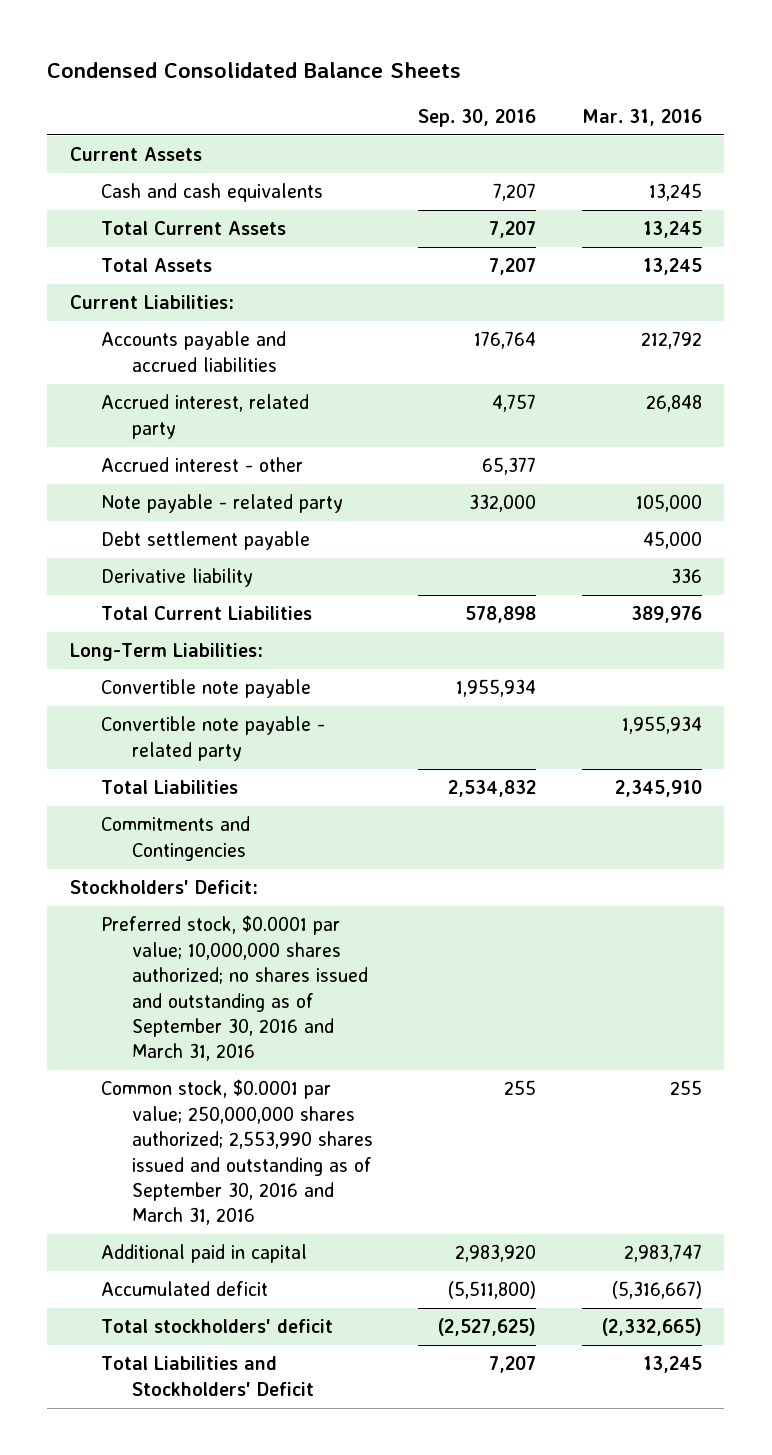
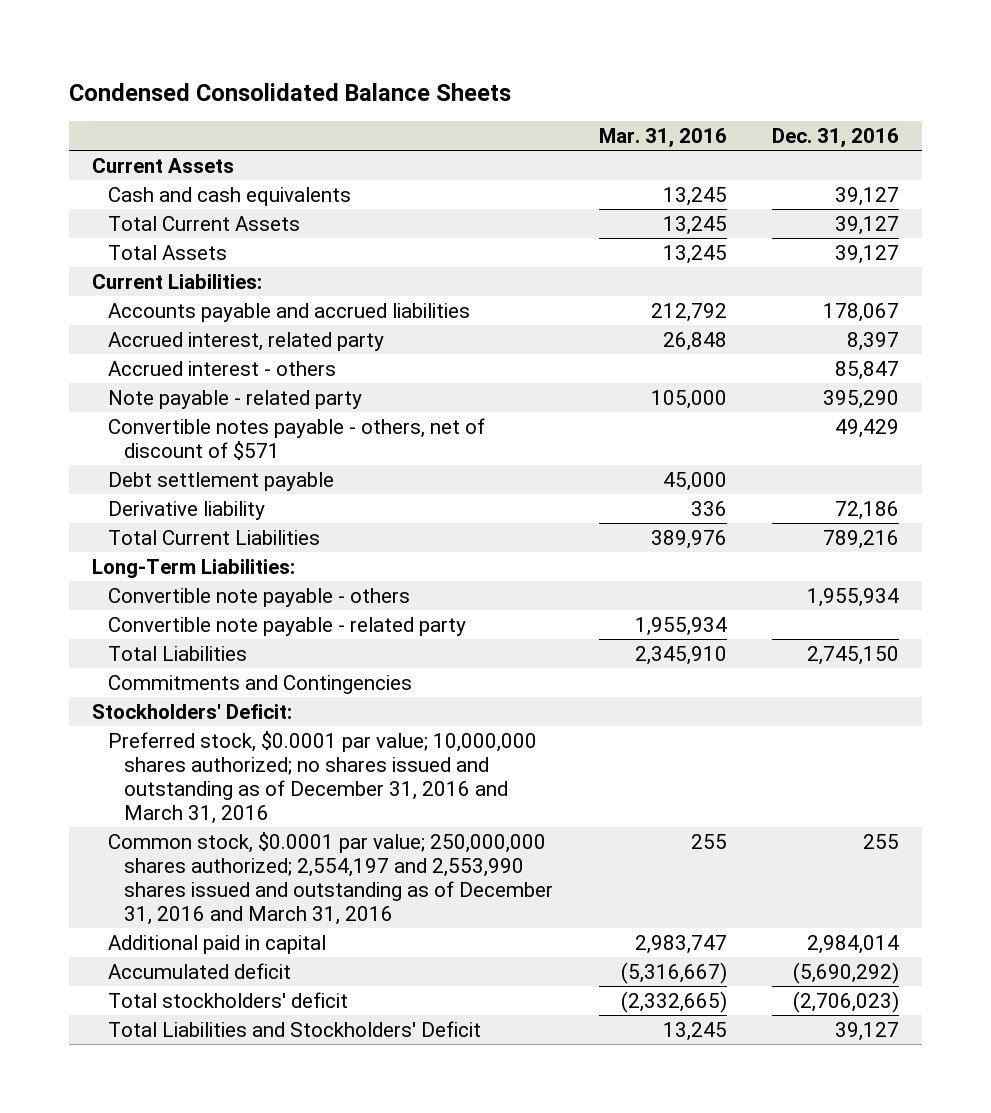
- | Sep. 30, 2016 | Mar. 31, 2016
+ | Mar. 31, 2016 | Dec. 31, 2016
- Accrued interest - other | 65,377 |
+ Accrued interest - others | | 85,847
+ Convertible notes payable - others, net of discount of $571 | | 49,429
- Convertible note payable | 1,955,934 |
+ Convertible note payable - others | | 1,955,934
- Preferred stock, $0.0001 par value; 10,000,000 shares authorized; no shares issued and outstanding as of September 30, 2016 and March 31, 2016
- Common stock, $0.0001 par value; 250,000,000 shares authorized; 2,553,990 shares issued and outstanding as of September 30, 2016 and March 31, 2016 | 255 | 255
+ Preferred stock, $0.0001 par value; 10,000,000 shares authorized; no shares issued and outstanding as of December 31, 2016 and March 31, 2016
+ Common stock, $0.0001 par value; 250,000,000 shares authorized; 2,554,197 and 2,553,990 shares issued and outstanding as of December 31, 2016 and March 31, 2016 | 255 | 255

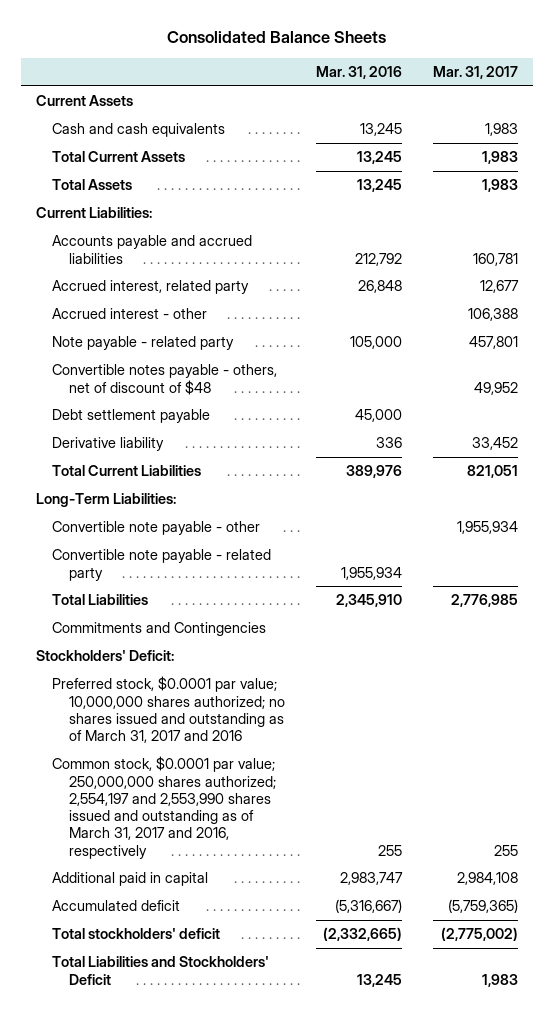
- Condensed Consolidated Balance Sheets
+ Consolidated Balance Sheets
- | Mar. 31, 2016 | Dec. 31, 2016
+ | Mar. 31, 2016 | Mar. 31, 2017
- Accrued interest - others | | 85,847
+ Accrued interest - other | | 106,388
- Convertible notes payable - others, net of discount of $571 | | 49,429
+ Convertible notes payable - others, net of discount of $48 | | 49,952
- Convertible note payable - others | | 1,955,934
+ Convertible note payable - other | | 1,955,934
- Preferred stock, $0.0001 par value; 10,000,000 shares authorized; no shares issued and outstanding as of December 31, 2016 and March 31, 2016
- Common stock, $0.0001 par value; 250,000,000 shares authorized; 2,554,197 and 2,553,990 shares issued and outstanding as of December 31, 2016 and March 31, 2016 | 255 | 255
+ Preferred stock, $0.0001 par value; 10,000,000 shares authorized; no shares issued and outstanding as of March 31, 2017 and 2016
+ Common stock, $0.0001 par value; 250,000,000 shares authorized; 2,554,197 and 2,553,990 shares issued and outstanding as of March 31, 2017 and 2016, respectively | 255 | 255

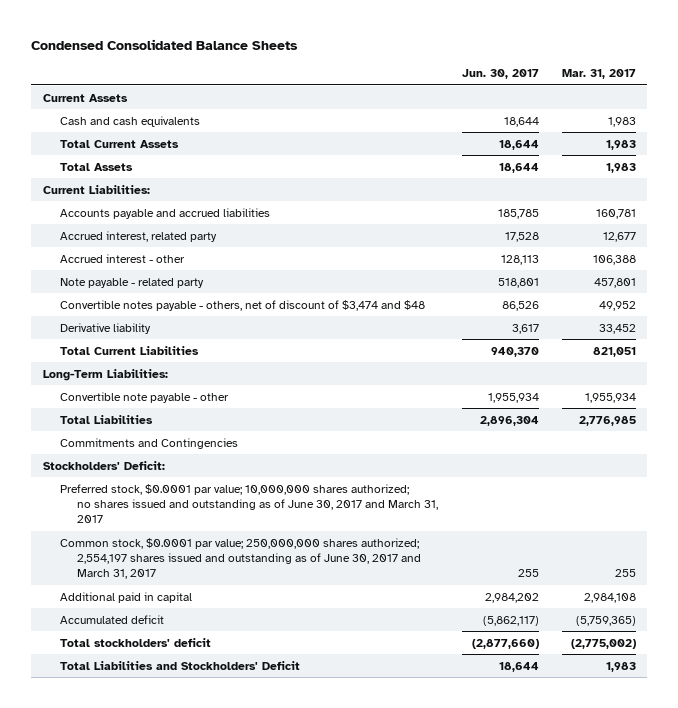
- Consolidated Balance Sheets
+ Condensed Consolidated Balance Sheets
- | Mar. 31, 2016 | Mar. 31, 2017
+ | Jun. 30, 2017 | Mar. 31, 2017
- Convertible notes payable - others, net of discount of $48 | | 49,952
- Debt settlement payable | 45,000 |
+ Convertible notes payable - others, net of discount of $3,474 and $48 | 86,526 | 49,952
- Convertible note payable - related party | 1,955,934 |
- Preferred stock, $0.0001 par value; 10,000,000 shares authorized; no shares issued and outstanding as of March 31, 2017 and 2016
- Common stock, $0.0001 par value; 250,000,000 shares authorized; 2,554,197 and 2,553,990 shares issued and outstanding as of March 31, 2017 and 2016, respectively | 255 | 255
+ Preferred stock, $0.0001 par value; 10,000,000 shares authorized; no shares issued and outstanding as of June 30, 2017 and March 31, 2017
+ Common stock, $0.0001 par value; 250,000,000 shares authorized; 2,554,197 shares issued and outstanding as of June 30, 2017 and March 31, 2017 | 255 | 255

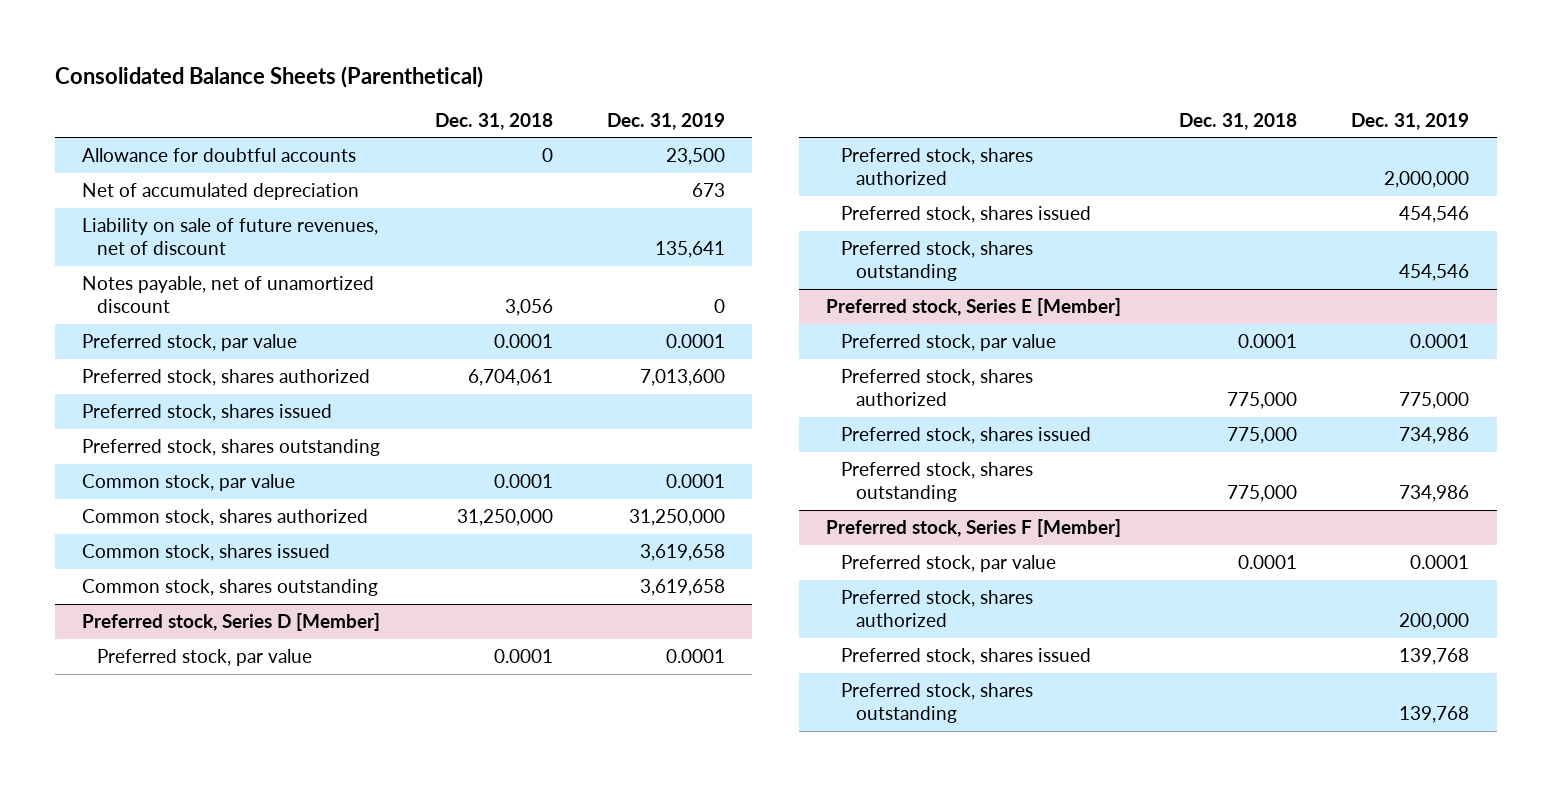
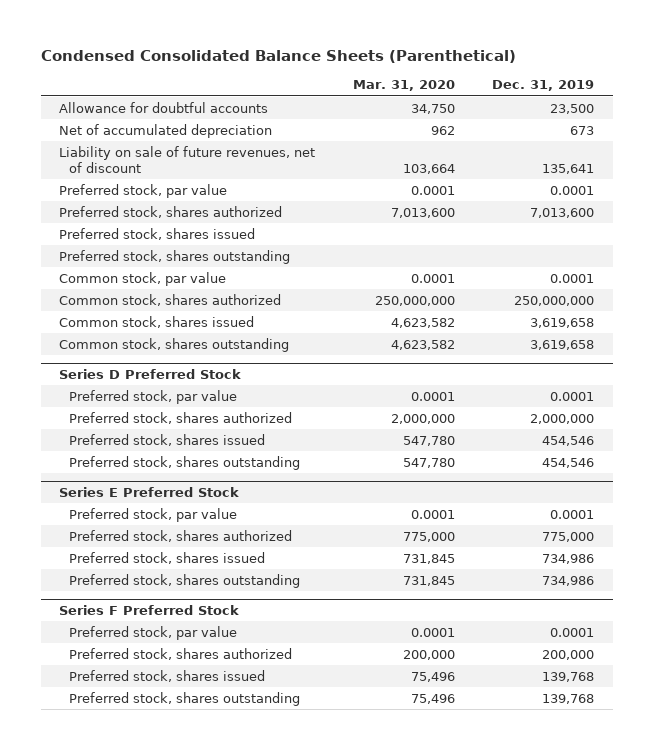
- Consolidated Balance Sheets (Parenthetical)
+ Condensed Consolidated Balance Sheets (Parenthetical)
- | Dec. 31, 2018 | Dec. 31, 2019
+ | Mar. 31, 2020 | Dec. 31, 2019
- Notes payable, net of unamortized discount | 3,056 | 0
- Common stock, shares authorized | 31,250,000 | 31,250,000
+ Common stock, shares authorized | 250,000,000 | 250,000,000
- Preferred stock, Series D [Member]
+ Series D Preferred Stock
- Preferred stock, Series E [Member]
+ Series E Preferred Stock
- Preferred stock, Series F [Member]
+ Series F Preferred Stock

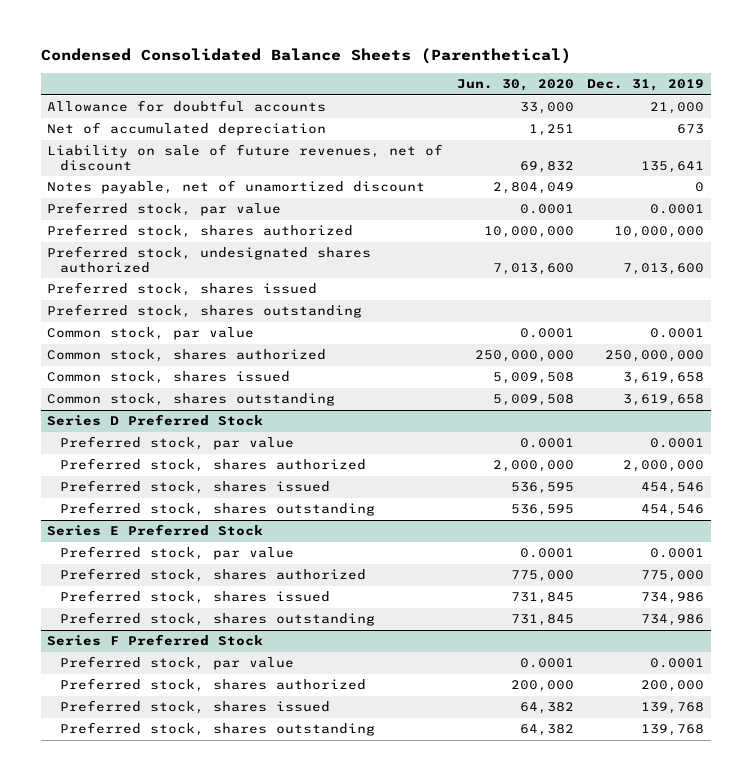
- | Mar. 31, 2020 | Dec. 31, 2019
+ | Jun. 30, 2020 | Dec. 31, 2019
- Allowance for doubtful accounts | 34,750 | 23,500
+ Allowance for doubtful accounts | 33,000 | 21,000
+ Notes payable, net of unamortized discount | 2,804,049 | 0
- Preferred stock, shares authorized | 7,013,600 | 7,013,600
+ Preferred stock, shares authorized | 10,000,000 | 10,000,000
+ Preferred stock, undesignated shares authorized | 7,013,600 | 7,013,600

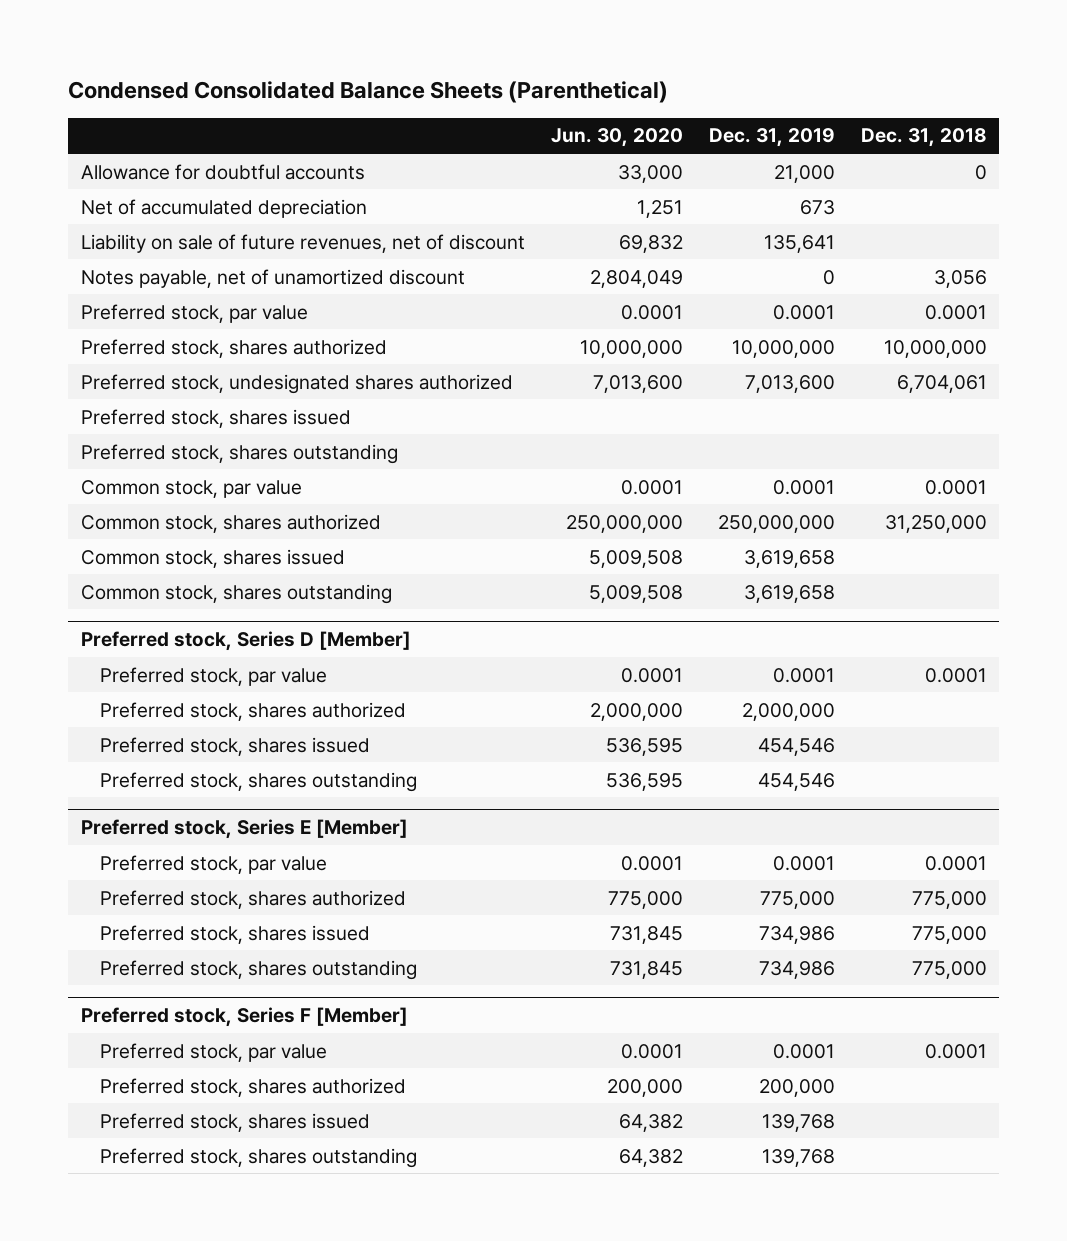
- | Jun. 30, 2020 | Dec. 31, 2019
+ | Jun. 30, 2020 | Dec. 31, 2019 | Dec. 31, 2018
- Series D Preferred Stock
+ Preferred stock, Series D [Member]
- Series E Preferred Stock
+ Preferred stock, Series E [Member]
- Series F Preferred Stock
+ Preferred stock, Series F [Member]

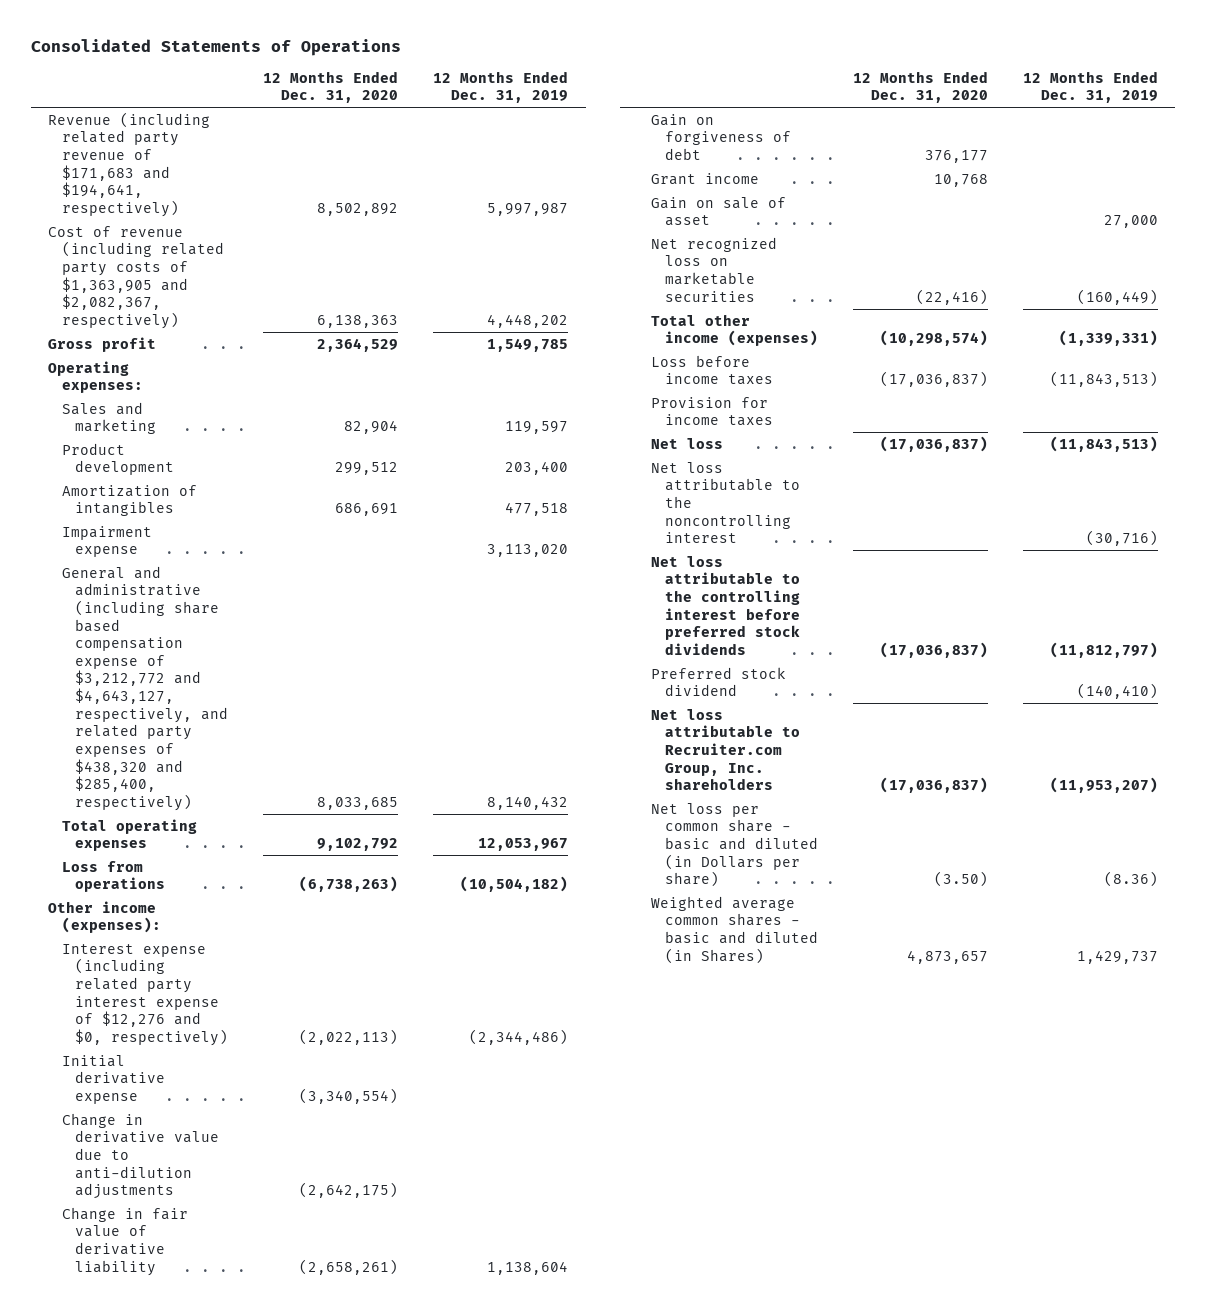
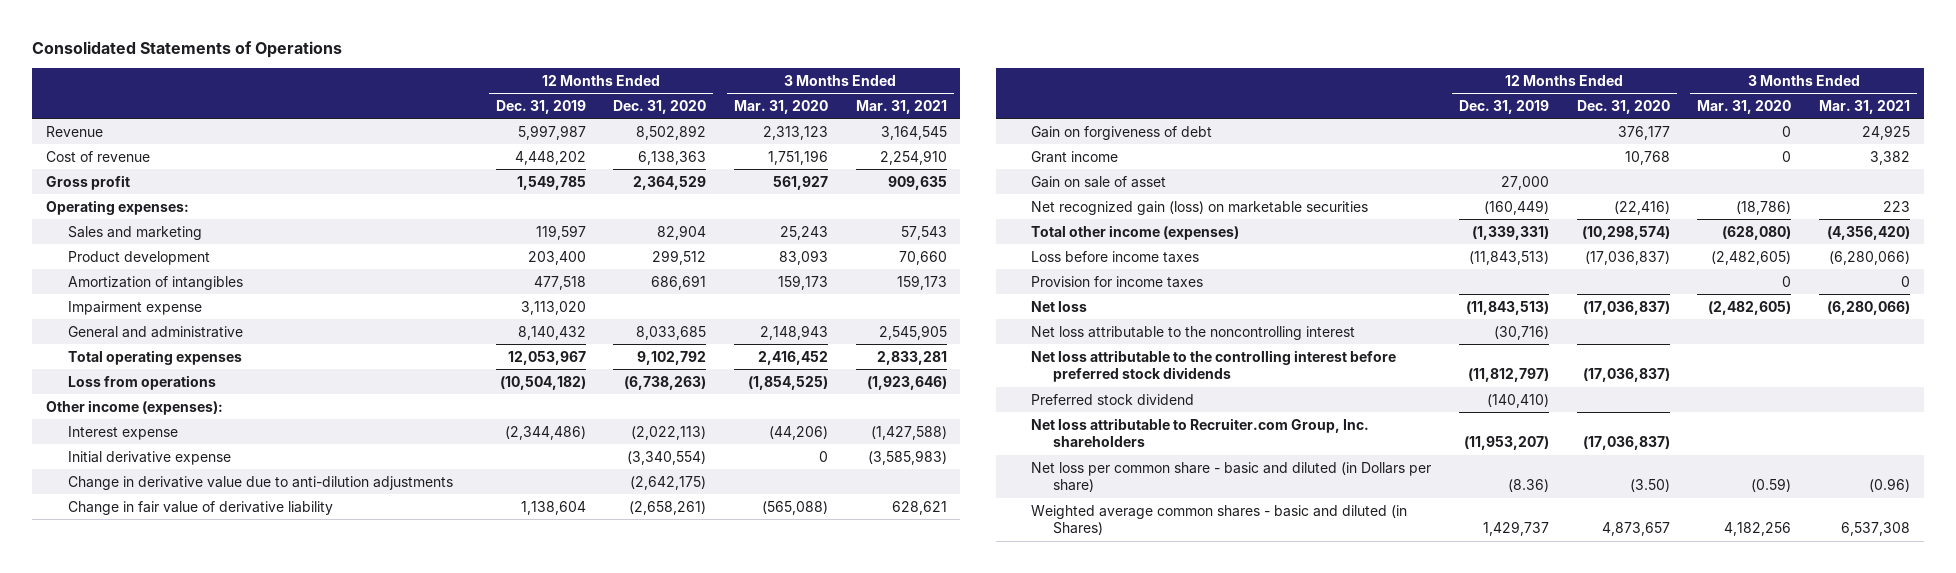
- | 12 Months Ended Dec. 31, 2020 | 12 Months Ended Dec. 31, 2019
+ | 12 Months Ended Dec. 31, 2019 | 12 Months Ended Dec. 31, 2020 | 3 Months Ended Mar. 31, 2020 | 3 Months Ended Mar. 31, 2021
- Revenue (including related party revenue of $171,683 and $194,641, respectively) | 8,502,892 | 5,997,987
- Cost of revenue (including related party costs of $1,363,905 and $2,082,367, respectively) | 6,138,363 | 4,448,202
+ Revenue | 5,997,987 | 8,502,892 | 2,313,123 | 3,164,545
+ Cost of revenue | 4,448,202 | 6,138,363 | 1,751,196 | 2,254,910
- General and administrative (including share based compensation expense of $3,212,772 and $4,643,127, respectively, and related party expenses of $438,320 and $285,400, respectively) | 8,033,685 | 8,140,432
+ General and administrative | 8,140,432 | 8,033,685 | 2,148,943 | 2,545,905
- Interest expense (including related party interest expense of $12,276 and $0, respectively) | (2,022,113) | (2,344,486)
+ Interest expense | (2,344,486) | (2,022,113) | (44,206) | (1,427,588)
- Net recognized loss on marketable securities | (22,416) | (160,449)
+ Net recognized gain (loss) on marketable securities | (160,449) | (22,416) | (18,786) | 223

